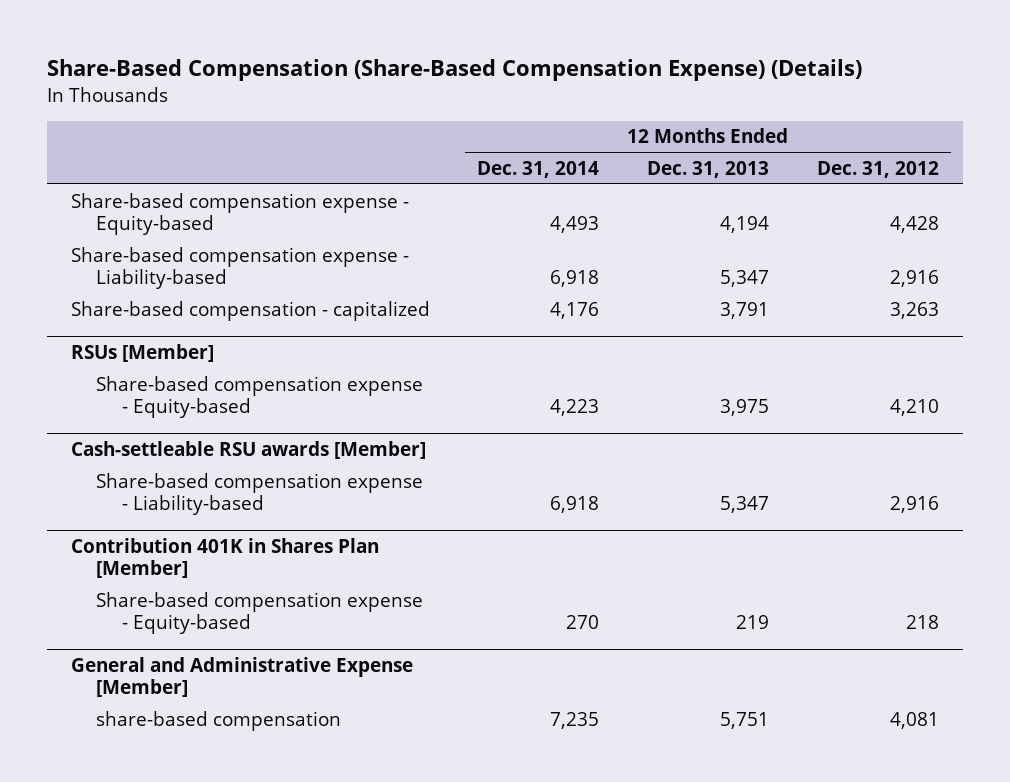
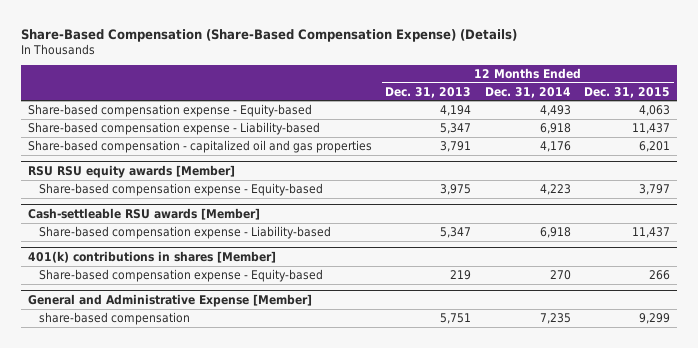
- | 12 Months Ended Dec. 31, 2014 | 12 Months Ended Dec. 31, 2013 | 12 Months Ended Dec. 31, 2012
+ | 12 Months Ended Dec. 31, 2013 | 12 Months Ended Dec. 31, 2014 | 12 Months Ended Dec. 31, 2015
- Share-based compensation - capitalized | 4,176 | 3,791 | 3,263
- RSUs [Member]
+ Share-based compensation - capitalized oil and gas properties | 3,791 | 4,176 | 6,201
+ RSU RSU equity awards [Member]
- Contribution 401K in Shares Plan [Member]
+ 401(k) contributions in shares [Member]

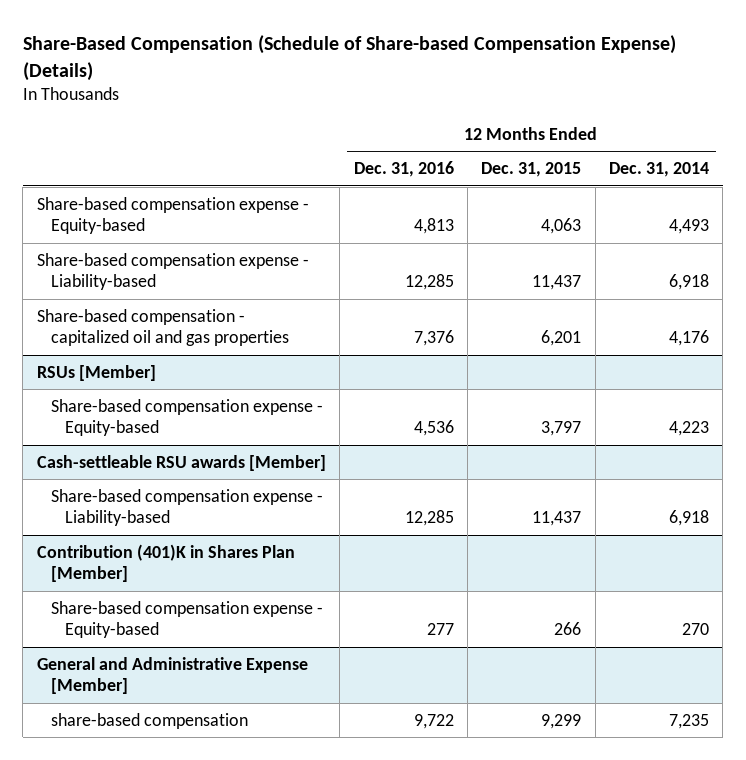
- Share-Based Compensation (Share-Based Compensation Expense) (Details)
+ Share-Based Compensation (Schedule of Share-based Compensation Expense) (Details)
- | 12 Months Ended Dec. 31, 2013 | 12 Months Ended Dec. 31, 2014 | 12 Months Ended Dec. 31, 2015
+ | 12 Months Ended Dec. 31, 2016 | 12 Months Ended Dec. 31, 2015 | 12 Months Ended Dec. 31, 2014
- RSU RSU equity awards [Member]
+ RSUs [Member]
- 401(k) contributions in shares [Member]
+ Contribution (401)K in Shares Plan [Member]

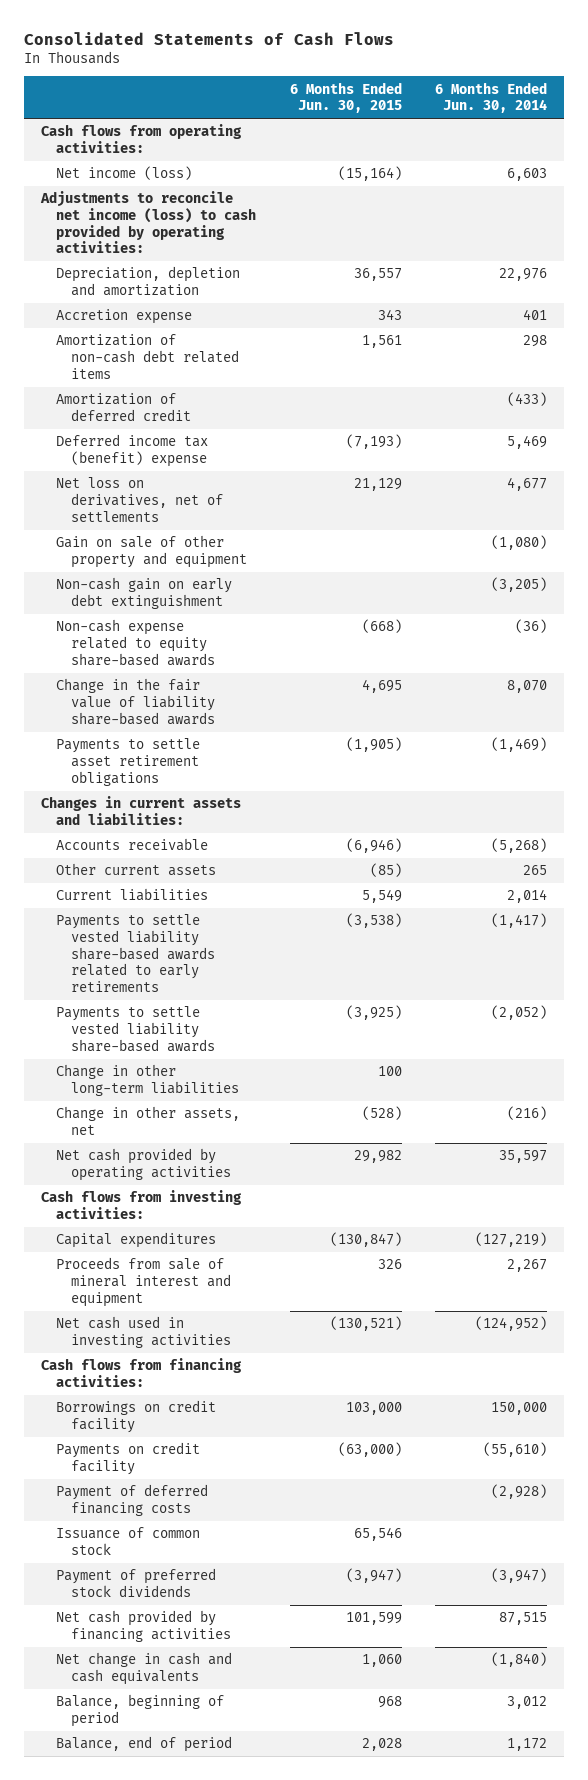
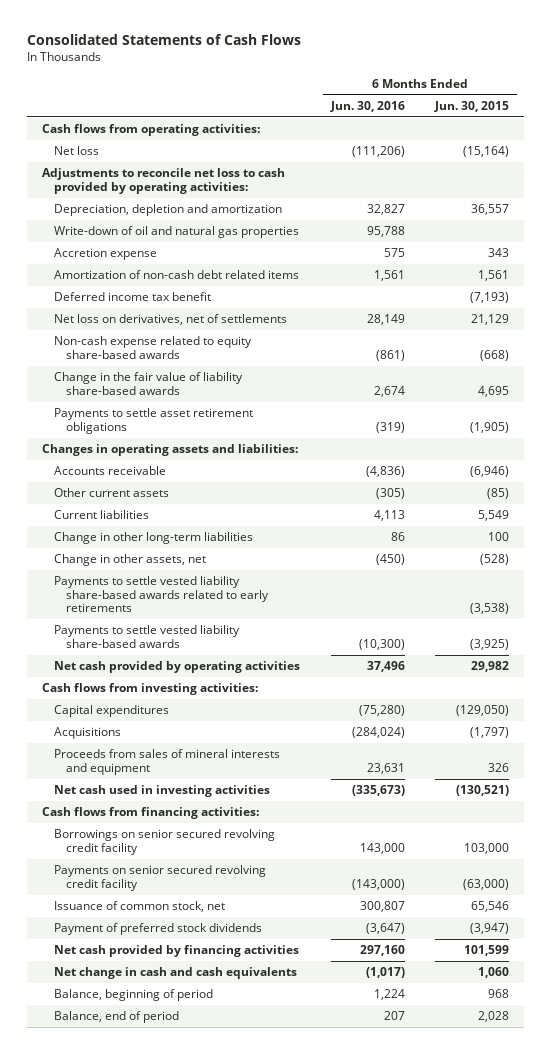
- | 6 Months Ended Jun. 30, 2015 | 6 Months Ended Jun. 30, 2014
+ | 6 Months Ended Jun. 30, 2016 | 6 Months Ended Jun. 30, 2015
- Net income (loss) | (15,164) | 6,603
- Adjustments to reconcile net income (loss) to cash provided by operating activities:
+ Net loss | (111,206) | (15,164)
+ Adjustments to reconcile net loss to cash provided by operating activities:
+ Write-down of oil and natural gas properties | 95,788 |
- Amortization of deferred credit | | (433)
- Deferred income tax (benefit) expense | (7,193) | 5,469
+ Deferred income tax benefit | | (7,193)
- Gain on sale of other property and equipment | | (1,080)
- Non-cash gain on early debt extinguishment | | (3,205)
- Changes in current assets and liabilities:
+ Changes in operating assets and liabilities:
moved down: Payments to settle vested liability share-based awards related to early retirements | | (3,538)
moved down: Payments to settle vested liability share-based awards | (10,300) | (3,925)
- Capital expenditures | (130,847) | (127,219)
- Proceeds from sale of mineral interest and equipment | 326 | 2,267
+ Capital expenditures | (75,280) | (129,050)
+ Acquisitions | (284,024) | (1,797)
+ Proceeds from sales of mineral interests and equipment | 23,631 | 326
- Borrowings on credit facility | 103,000 | 150,000
- Payments on credit facility | (63,000) | (55,610)
- Payment of deferred financing costs | | (2,928)
- Issuance of common stock | 65,546 |
+ Borrowings on senior secured revolving credit facility | 143,000 | 103,000
+ Payments on senior secured revolving credit facility | (143,000) | (63,000)
+ Issuance of common stock, net | 300,807 | 65,546

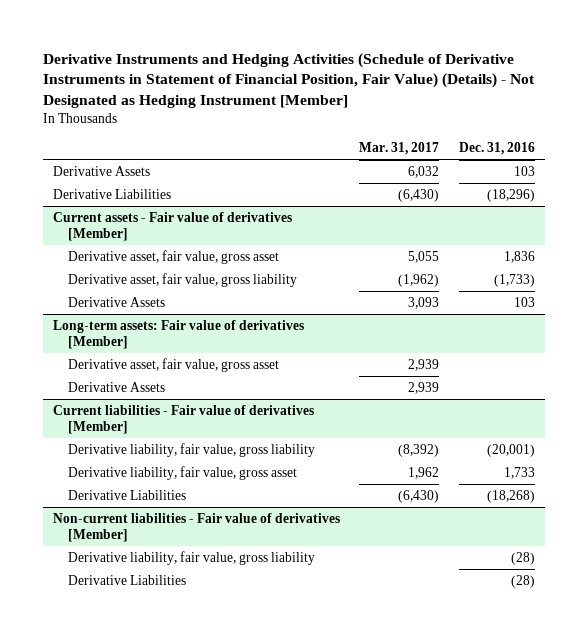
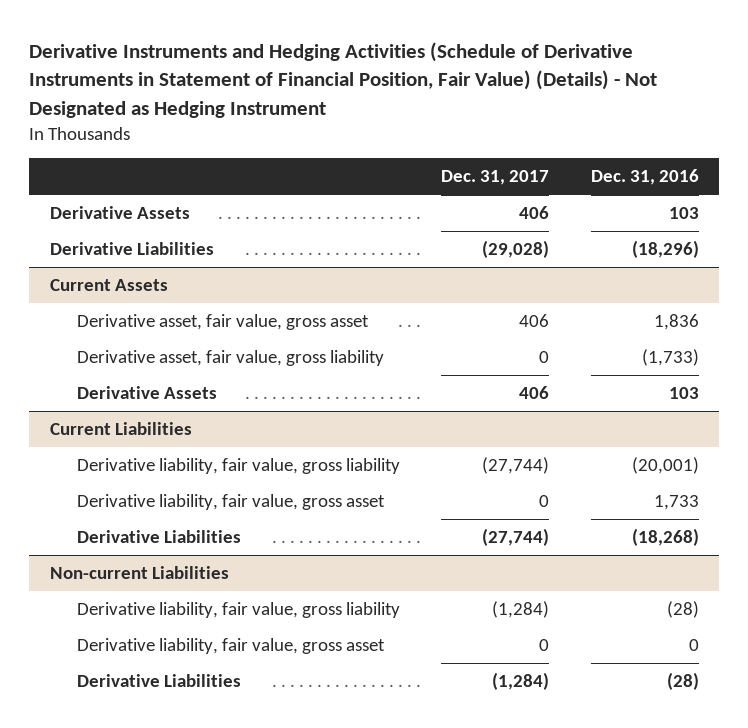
- Derivative Instruments and Hedging Activities (Schedule of Derivative Instruments in Statement of Financial Position, Fair Value) (Details) - Not Designated as Hedging Instrument [Member]
+ Derivative Instruments and Hedging Activities (Schedule of Derivative Instruments in Statement of Financial Position, Fair Value) (Details) - Not Designated as Hedging Instrument
- | Mar. 31, 2017 | Dec. 31, 2016
+ | Dec. 31, 2017 | Dec. 31, 2016
- Current assets - Fair value of derivatives [Member]
+ Current Assets
- Long-term assets: Fair value of derivatives [Member]
- Derivative asset, fair value, gross asset | 2,939 |
- Derivative Assets | 2,939 |
- Current liabilities - Fair value of derivatives [Member]
+ Current Liabilities
- Non-current liabilities - Fair value of derivatives [Member]
+ Non-current Liabilities
+ Derivative liability, fair value, gross asset | 0 | 0

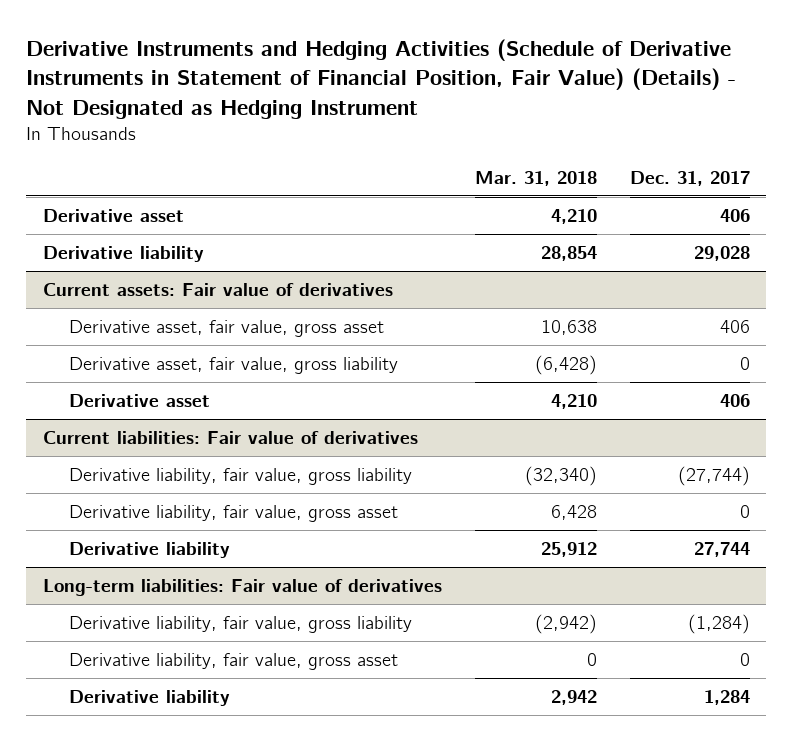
- | Dec. 31, 2017 | Dec. 31, 2016
+ | Mar. 31, 2018 | Dec. 31, 2017
- Derivative Assets | 406 | 103
- Derivative Liabilities | (29,028) | (18,296)
- Current Assets
+ Derivative asset | 4,210 | 406
+ Derivative liability | 28,854 | 29,028
+ Current assets: Fair value of derivatives
- Derivative Assets | 406 | 103
- Current Liabilities
+ Derivative asset | 4,210 | 406
+ Current liabilities: Fair value of derivatives
- Derivative Liabilities | (27,744) | (18,268)
- Non-current Liabilities
+ Derivative liability | 25,912 | 27,744
+ Long-term liabilities: Fair value of derivatives
- Derivative Liabilities | (1,284) | (28)
+ Derivative liability | 2,942 | 1,284

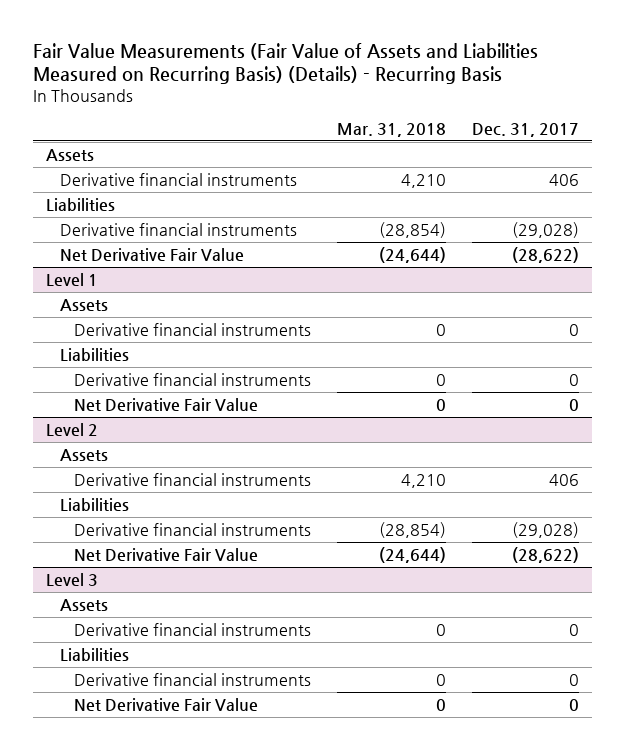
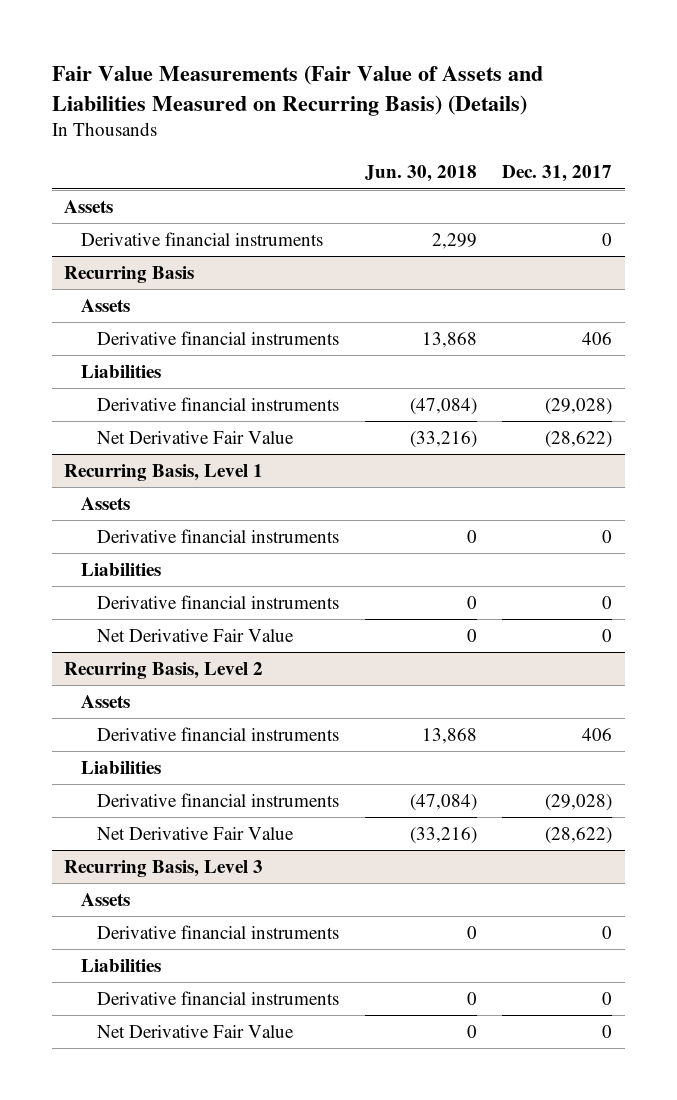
- Fair Value Measurements (Fair Value of Assets and Liabilities Measured on Recurring Basis) (Details) - Recurring Basis
+ Fair Value Measurements (Fair Value of Assets and Liabilities Measured on Recurring Basis) (Details)
- | Mar. 31, 2018 | Dec. 31, 2017
+ | Jun. 30, 2018 | Dec. 31, 2017
+ Derivative financial instruments | 2,299 | 0
+ Recurring Basis
+ Assets
- Level 1
+ Recurring Basis, Level 1
- Level 2
+ Recurring Basis, Level 2
- Level 3
+ Recurring Basis, Level 3

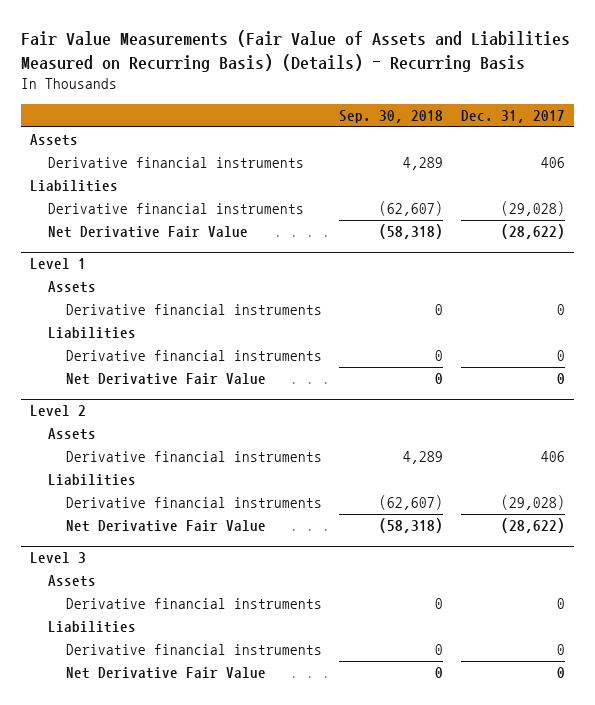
- Fair Value Measurements (Fair Value of Assets and Liabilities Measured on Recurring Basis) (Details)
+ Fair Value Measurements (Fair Value of Assets and Liabilities Measured on Recurring Basis) (Details) - Recurring Basis
- | Jun. 30, 2018 | Dec. 31, 2017
+ | Sep. 30, 2018 | Dec. 31, 2017
- Derivative financial instruments | 2,299 | 0
- Recurring Basis
- Assets
- Recurring Basis, Level 1
+ Level 1
- Recurring Basis, Level 2
+ Level 2
- Recurring Basis, Level 3
+ Level 3

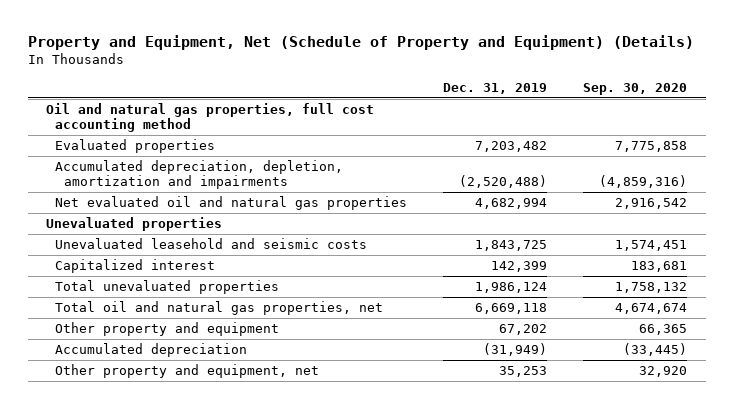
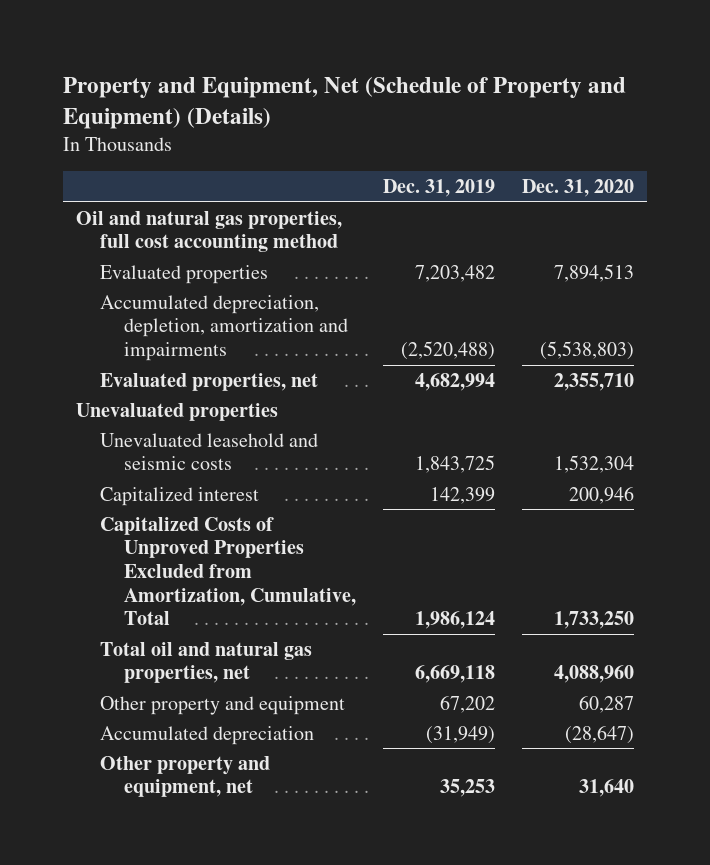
- | Dec. 31, 2019 | Sep. 30, 2020
+ | Dec. 31, 2019 | Dec. 31, 2020
- Net evaluated oil and natural gas properties | 4,682,994 | 2,916,542
+ Evaluated properties, net | 4,682,994 | 2,355,710
- Total unevaluated properties | 1,986,124 | 1,758,132
+ Capitalized Costs of Unproved Properties Excluded from Amortization, Cumulative, Total | 1,986,124 | 1,733,250

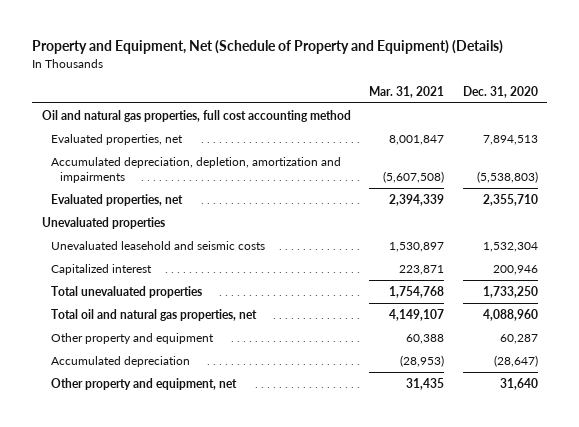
- | Dec. 31, 2019 | Dec. 31, 2020
+ | Mar. 31, 2021 | Dec. 31, 2020
- Evaluated properties | 7,203,482 | 7,894,513
+ Evaluated properties, net | 8,001,847 | 7,894,513
- Capitalized Costs of Unproved Properties Excluded from Amortization, Cumulative, Total | 1,986,124 | 1,733,250
+ Total unevaluated properties | 1,754,768 | 1,733,250

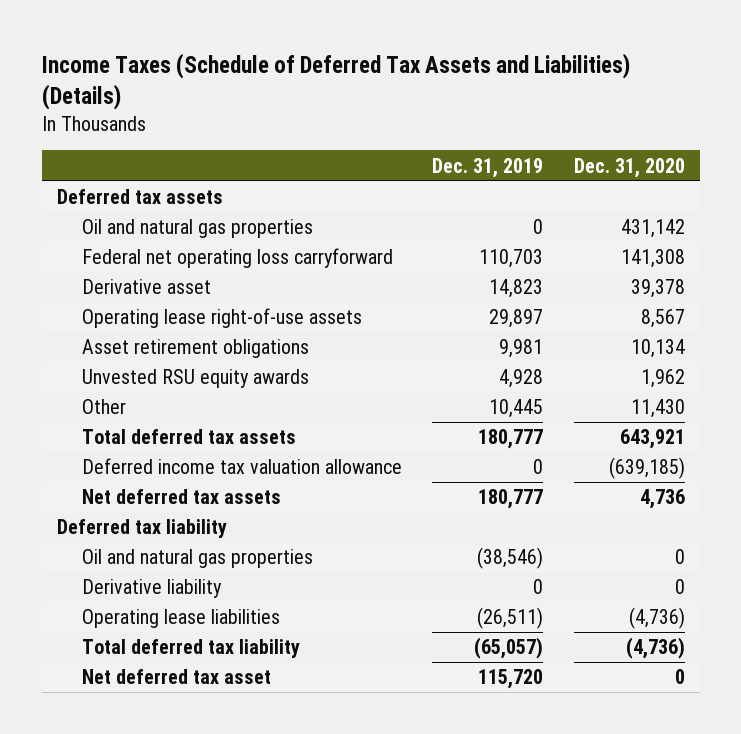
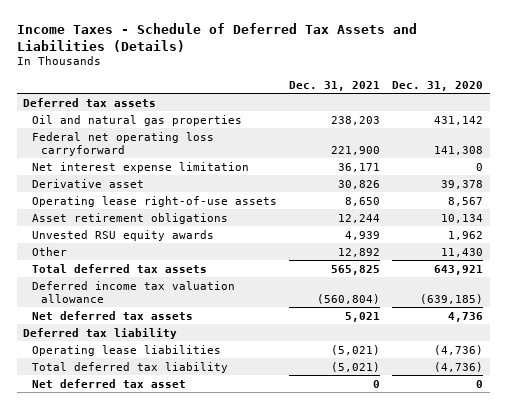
- Income Taxes (Schedule of Deferred Tax Assets and Liabilities) (Details)
+ Income Taxes - Schedule of Deferred Tax Assets and Liabilities (Details)
- | Dec. 31, 2019 | Dec. 31, 2020
+ | Dec. 31, 2021 | Dec. 31, 2020
+ Net interest expense limitation | 36,171 | 0
- Oil and natural gas properties | (38,546) | 0
- Derivative liability | 0 | 0

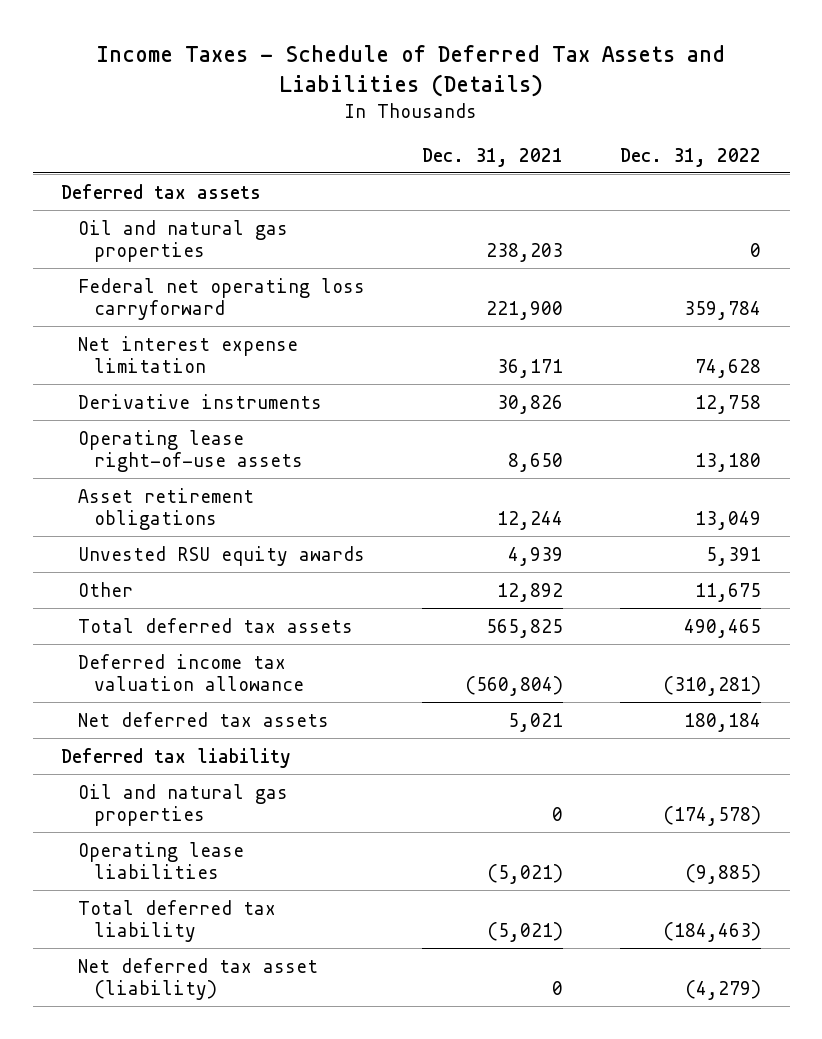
- | Dec. 31, 2021 | Dec. 31, 2020
+ | Dec. 31, 2021 | Dec. 31, 2022
- Derivative asset | 30,826 | 39,378
+ Derivative instruments | 30,826 | 12,758
+ Oil and natural gas properties | 0 | (174,578)
- Net deferred tax asset | 0 | 0
+ Net deferred tax asset (liability) | 0 | (4,279)

